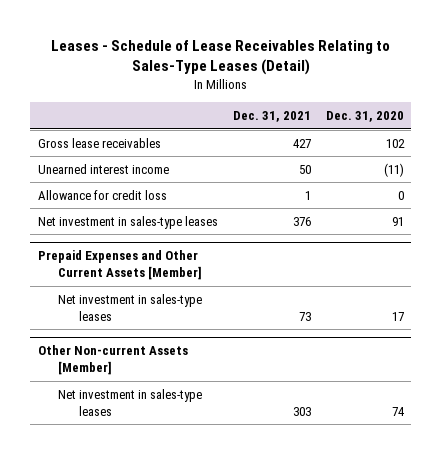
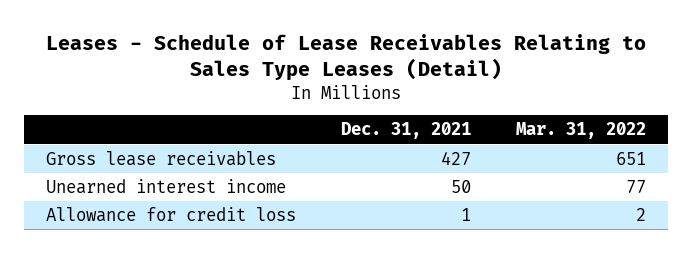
- Leases - Schedule of Lease Receivables Relating to Sales-Type Leases (Detail)
+ Leases - Schedule of Lease Receivables Relating to Sales Type Leases (Detail)
- | Dec. 31, 2021 | Dec. 31, 2020
+ | Dec. 31, 2021 | Mar. 31, 2022
- Net investment in sales-type leases | 376 | 91
- Prepaid Expenses and Other Current Assets [Member]
- Net investment in sales-type leases | 73 | 17
- Other Non-current Assets [Member]
- Net investment in sales-type leases | 303 | 74

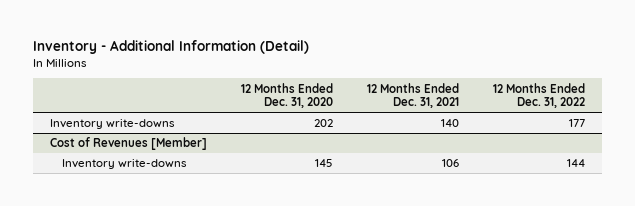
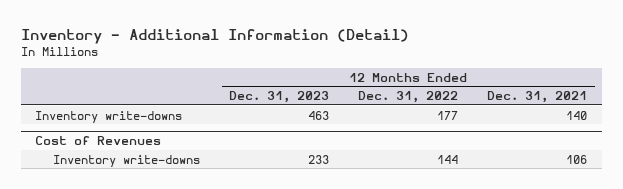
- | 12 Months Ended Dec. 31, 2020 | 12 Months Ended Dec. 31, 2021 | 12 Months Ended Dec. 31, 2022
+ | 12 Months Ended Dec. 31, 2023 | 12 Months Ended Dec. 31, 2022 | 12 Months Ended Dec. 31, 2021
- Cost of Revenues [Member]
+ Cost of Revenues

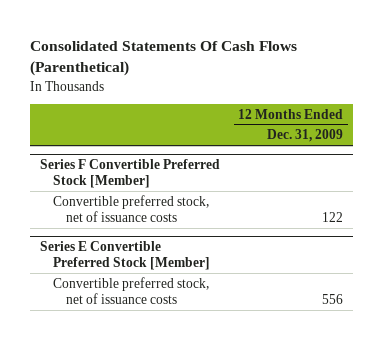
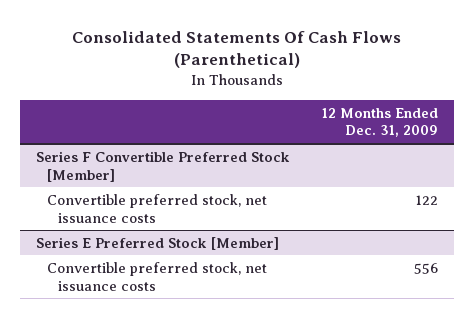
@ Series F Convertible Preferred Stock [Member]
- Convertible preferred stock, net of issuance costs | 122
- Series E Convertible Preferred Stock [Member]
- Convertible preferred stock, net of issuance costs | 556
@ Series F Convertible Preferred Stock [Member]
+ Convertible preferred stock, net issuance costs | 122
+ Series E Preferred Stock [Member]
+ Convertible preferred stock, net issuance costs | 556

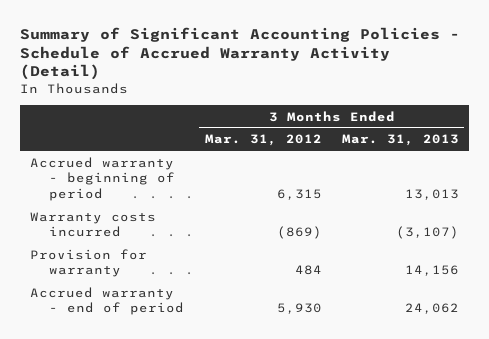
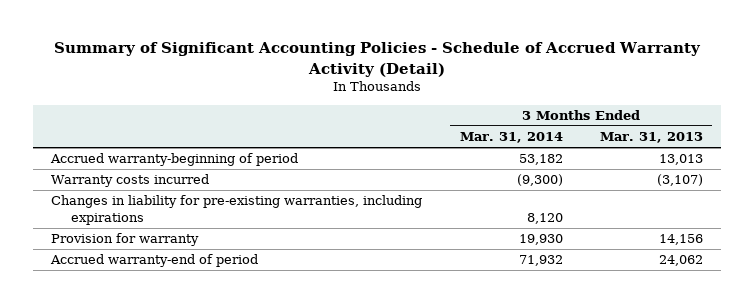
- | 3 Months Ended Mar. 31, 2012 | 3 Months Ended Mar. 31, 2013
+ | 3 Months Ended Mar. 31, 2014 | 3 Months Ended Mar. 31, 2013
- Accrued warranty - beginning of period | 6,315 | 13,013
+ Accrued warranty-beginning of period | 53,182 | 13,013
+ Changes in liability for pre-existing warranties, including expirations | 8,120 |
- Accrued warranty - end of period | 5,930 | 24,062
+ Accrued warranty-end of period | 71,932 | 24,062

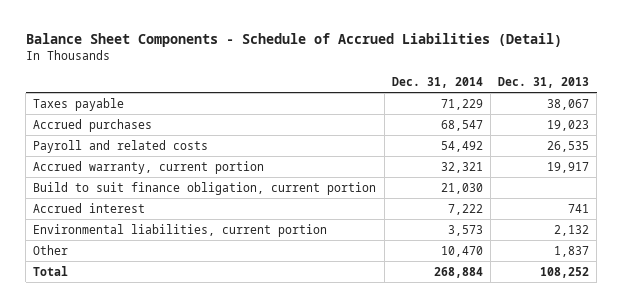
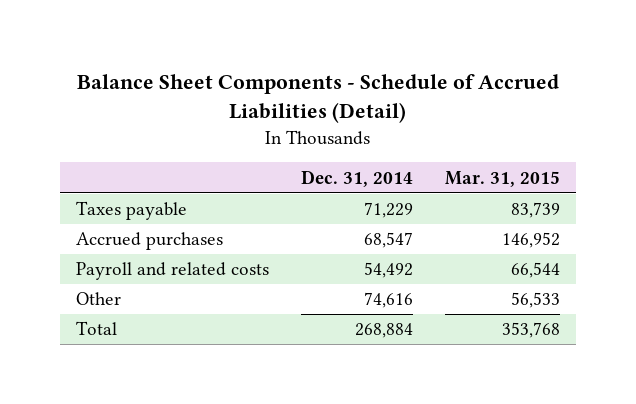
- | Dec. 31, 2014 | Dec. 31, 2013
+ | Dec. 31, 2014 | Mar. 31, 2015
- Accrued warranty, current portion | 32,321 | 19,917
- Build to suit finance obligation, current portion | 21,030 |
- Accrued interest | 7,222 | 741
- Environmental liabilities, current portion | 3,573 | 2,132
- Other | 10,470 | 1,837
+ Other | 74,616 | 56,533

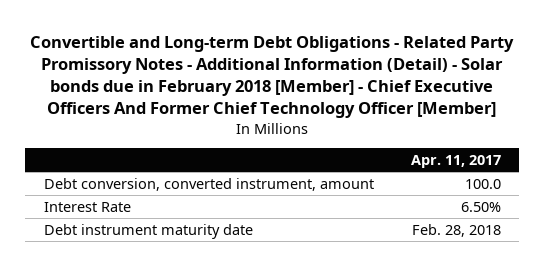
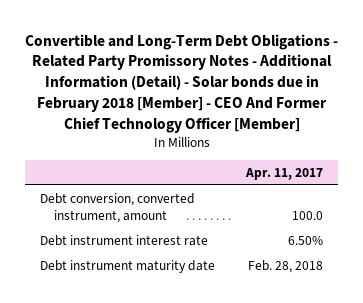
- Convertible and Long-term Debt Obligations - Related Party Promissory Notes - Additional Information (Detail) - Solar bonds due in February 2018 [Member] - Chief Executive Officers And Former Chief Technology Officer [Member]
+ Convertible and Long-Term Debt Obligations - Related Party Promissory Notes - Additional Information (Detail) - Solar bonds due in February 2018 [Member] - CEO And Former Chief Technology Officer [Member]
- Interest Rate | 6.50%
+ Debt instrument interest rate | 6.50%

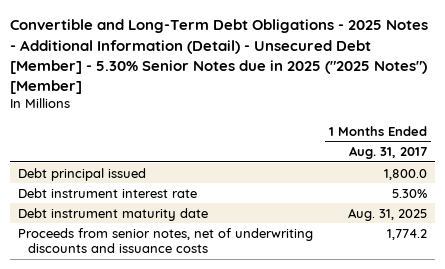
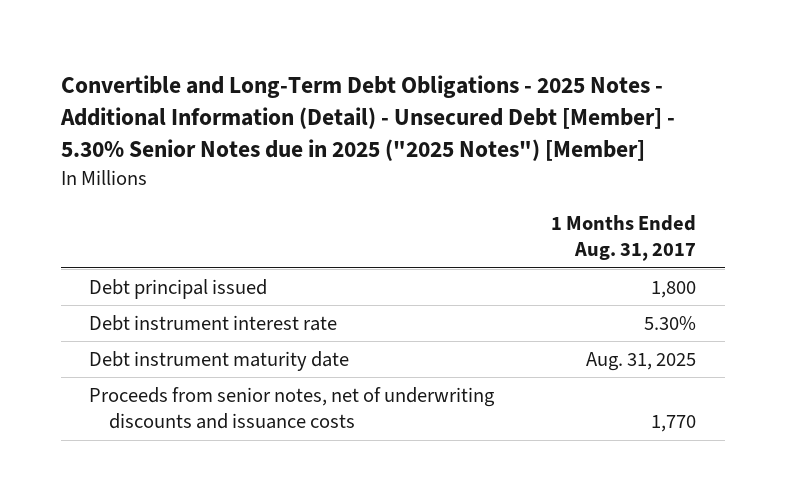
- Debt principal issued | 1,800.0
+ Debt principal issued | 1,800
- Proceeds from senior notes, net of underwriting discounts and issuance costs | 1,774.2
+ Proceeds from senior notes, net of underwriting discounts and issuance costs | 1,770

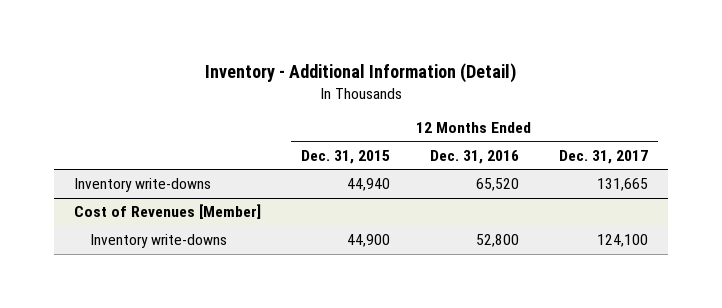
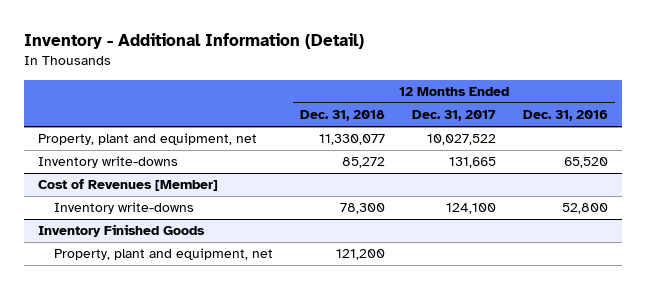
- | 12 Months Ended Dec. 31, 2015 | 12 Months Ended Dec. 31, 2016 | 12 Months Ended Dec. 31, 2017
+ | 12 Months Ended Dec. 31, 2018 | 12 Months Ended Dec. 31, 2017 | 12 Months Ended Dec. 31, 2016
+ Property, plant and equipment, net | 11,330,077 | 10,027,522 |
+ Inventory Finished Goods
+ Property, plant and equipment, net | 121,200 | |

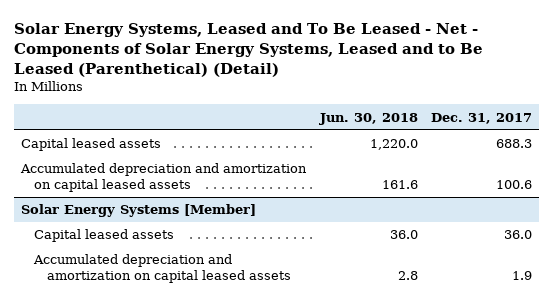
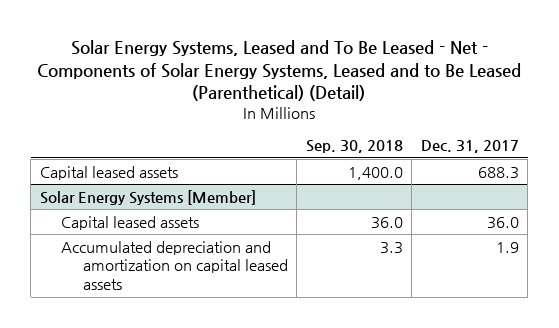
- | Jun. 30, 2018 | Dec. 31, 2017
+ | Sep. 30, 2018 | Dec. 31, 2017
- Accumulated depreciation and amortization on capital leased assets | 161.6 | 100.6

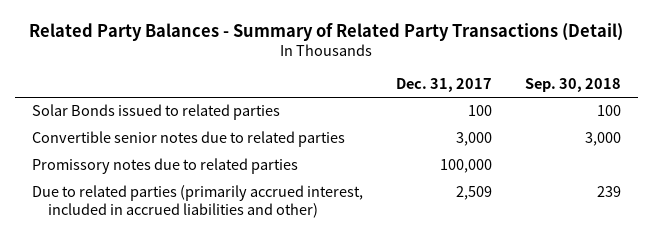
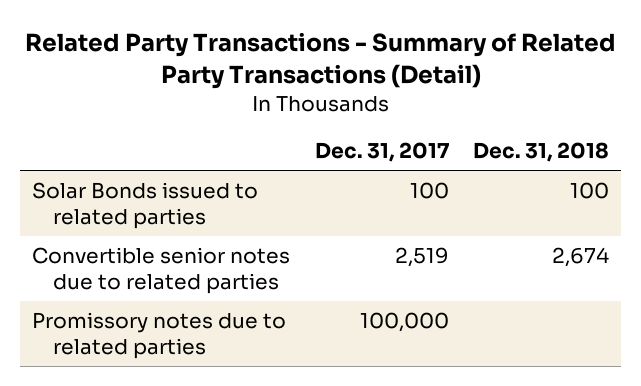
- Related Party Balances - Summary of Related Party Transactions (Detail)
+ Related Party Transactions - Summary of Related Party Transactions (Detail)
- | Dec. 31, 2017 | Sep. 30, 2018
+ | Dec. 31, 2017 | Dec. 31, 2018
- Convertible senior notes due to related parties | 3,000 | 3,000
+ Convertible senior notes due to related parties | 2,519 | 2,674
- Due to related parties (primarily accrued interest, included in accrued liabilities and other) | 2,509 | 239

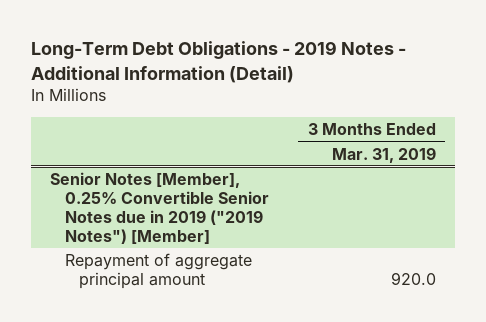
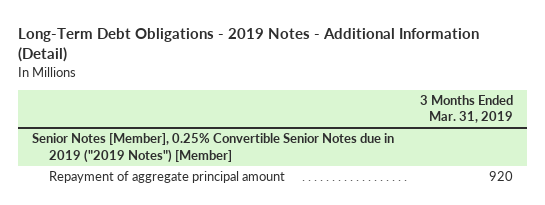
@ Senior Notes [Member], 0.25% Convertible Senior Notes due in 2019 ("2019 Notes") [Member]
- Repayment of aggregate principal amount | 920.0
+ Repayment of aggregate principal amount | 920

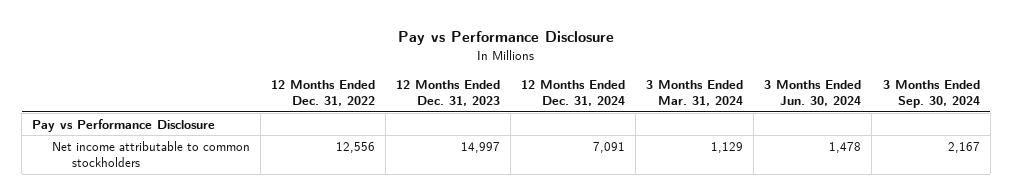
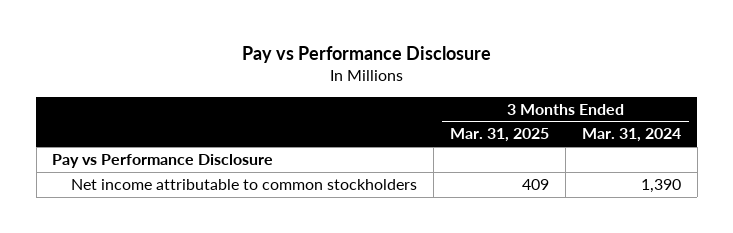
- | 12 Months Ended Dec. 31, 2022 | 12 Months Ended Dec. 31, 2023 | 12 Months Ended Dec. 31, 2024 | 3 Months Ended Mar. 31, 2024 | 3 Months Ended Jun. 30, 2024 | 3 Months Ended Sep. 30, 2024
+ | 3 Months Ended Mar. 31, 2025 | 3 Months Ended Mar. 31, 2024
- Net income attributable to common stockholders | 12,556 | 14,997 | 7,091 | 1,129 | 1,478 | 2,167
+ Net income attributable to common stockholders | 409 | 1,390

